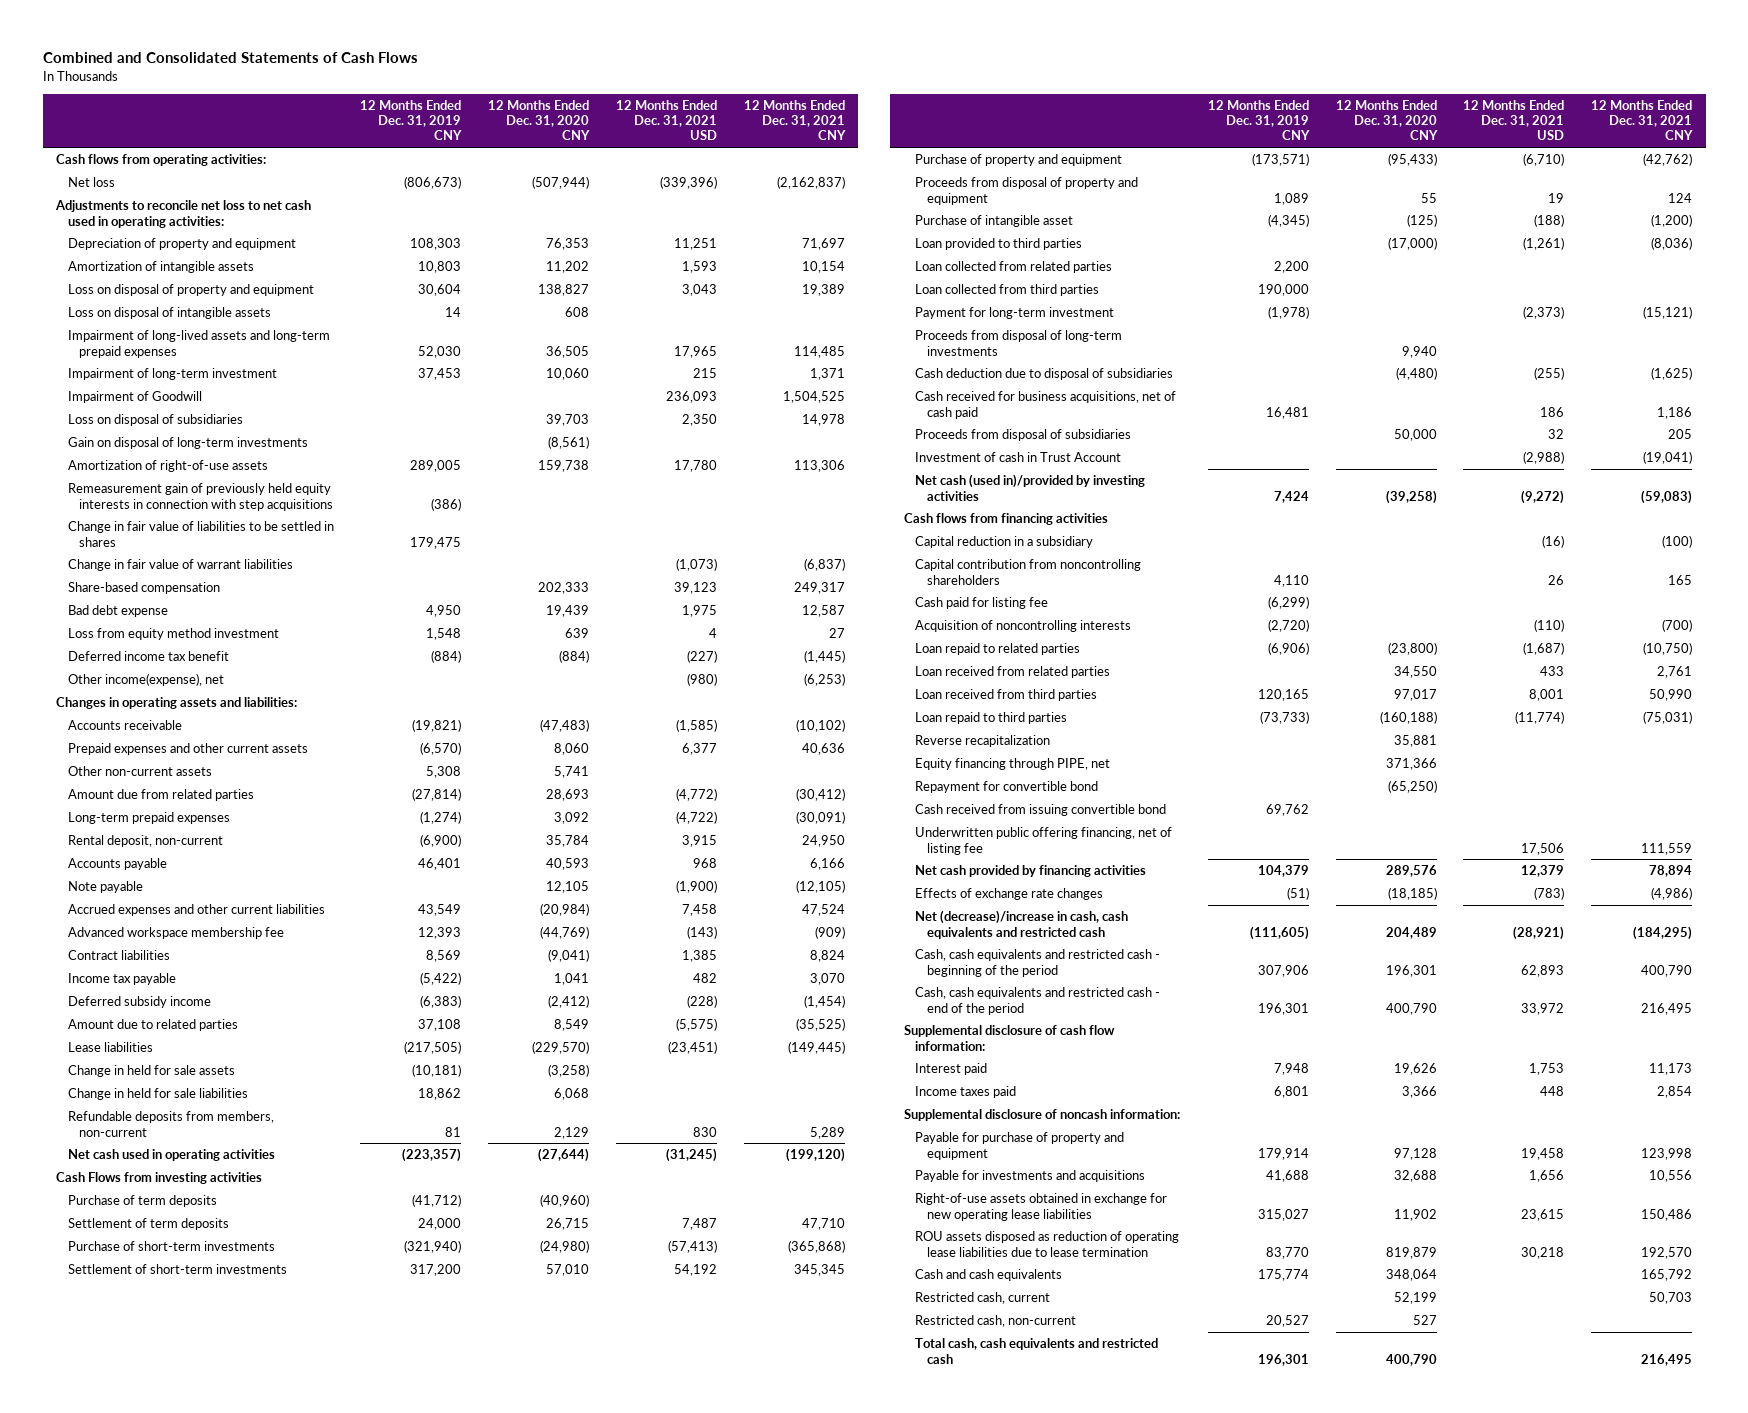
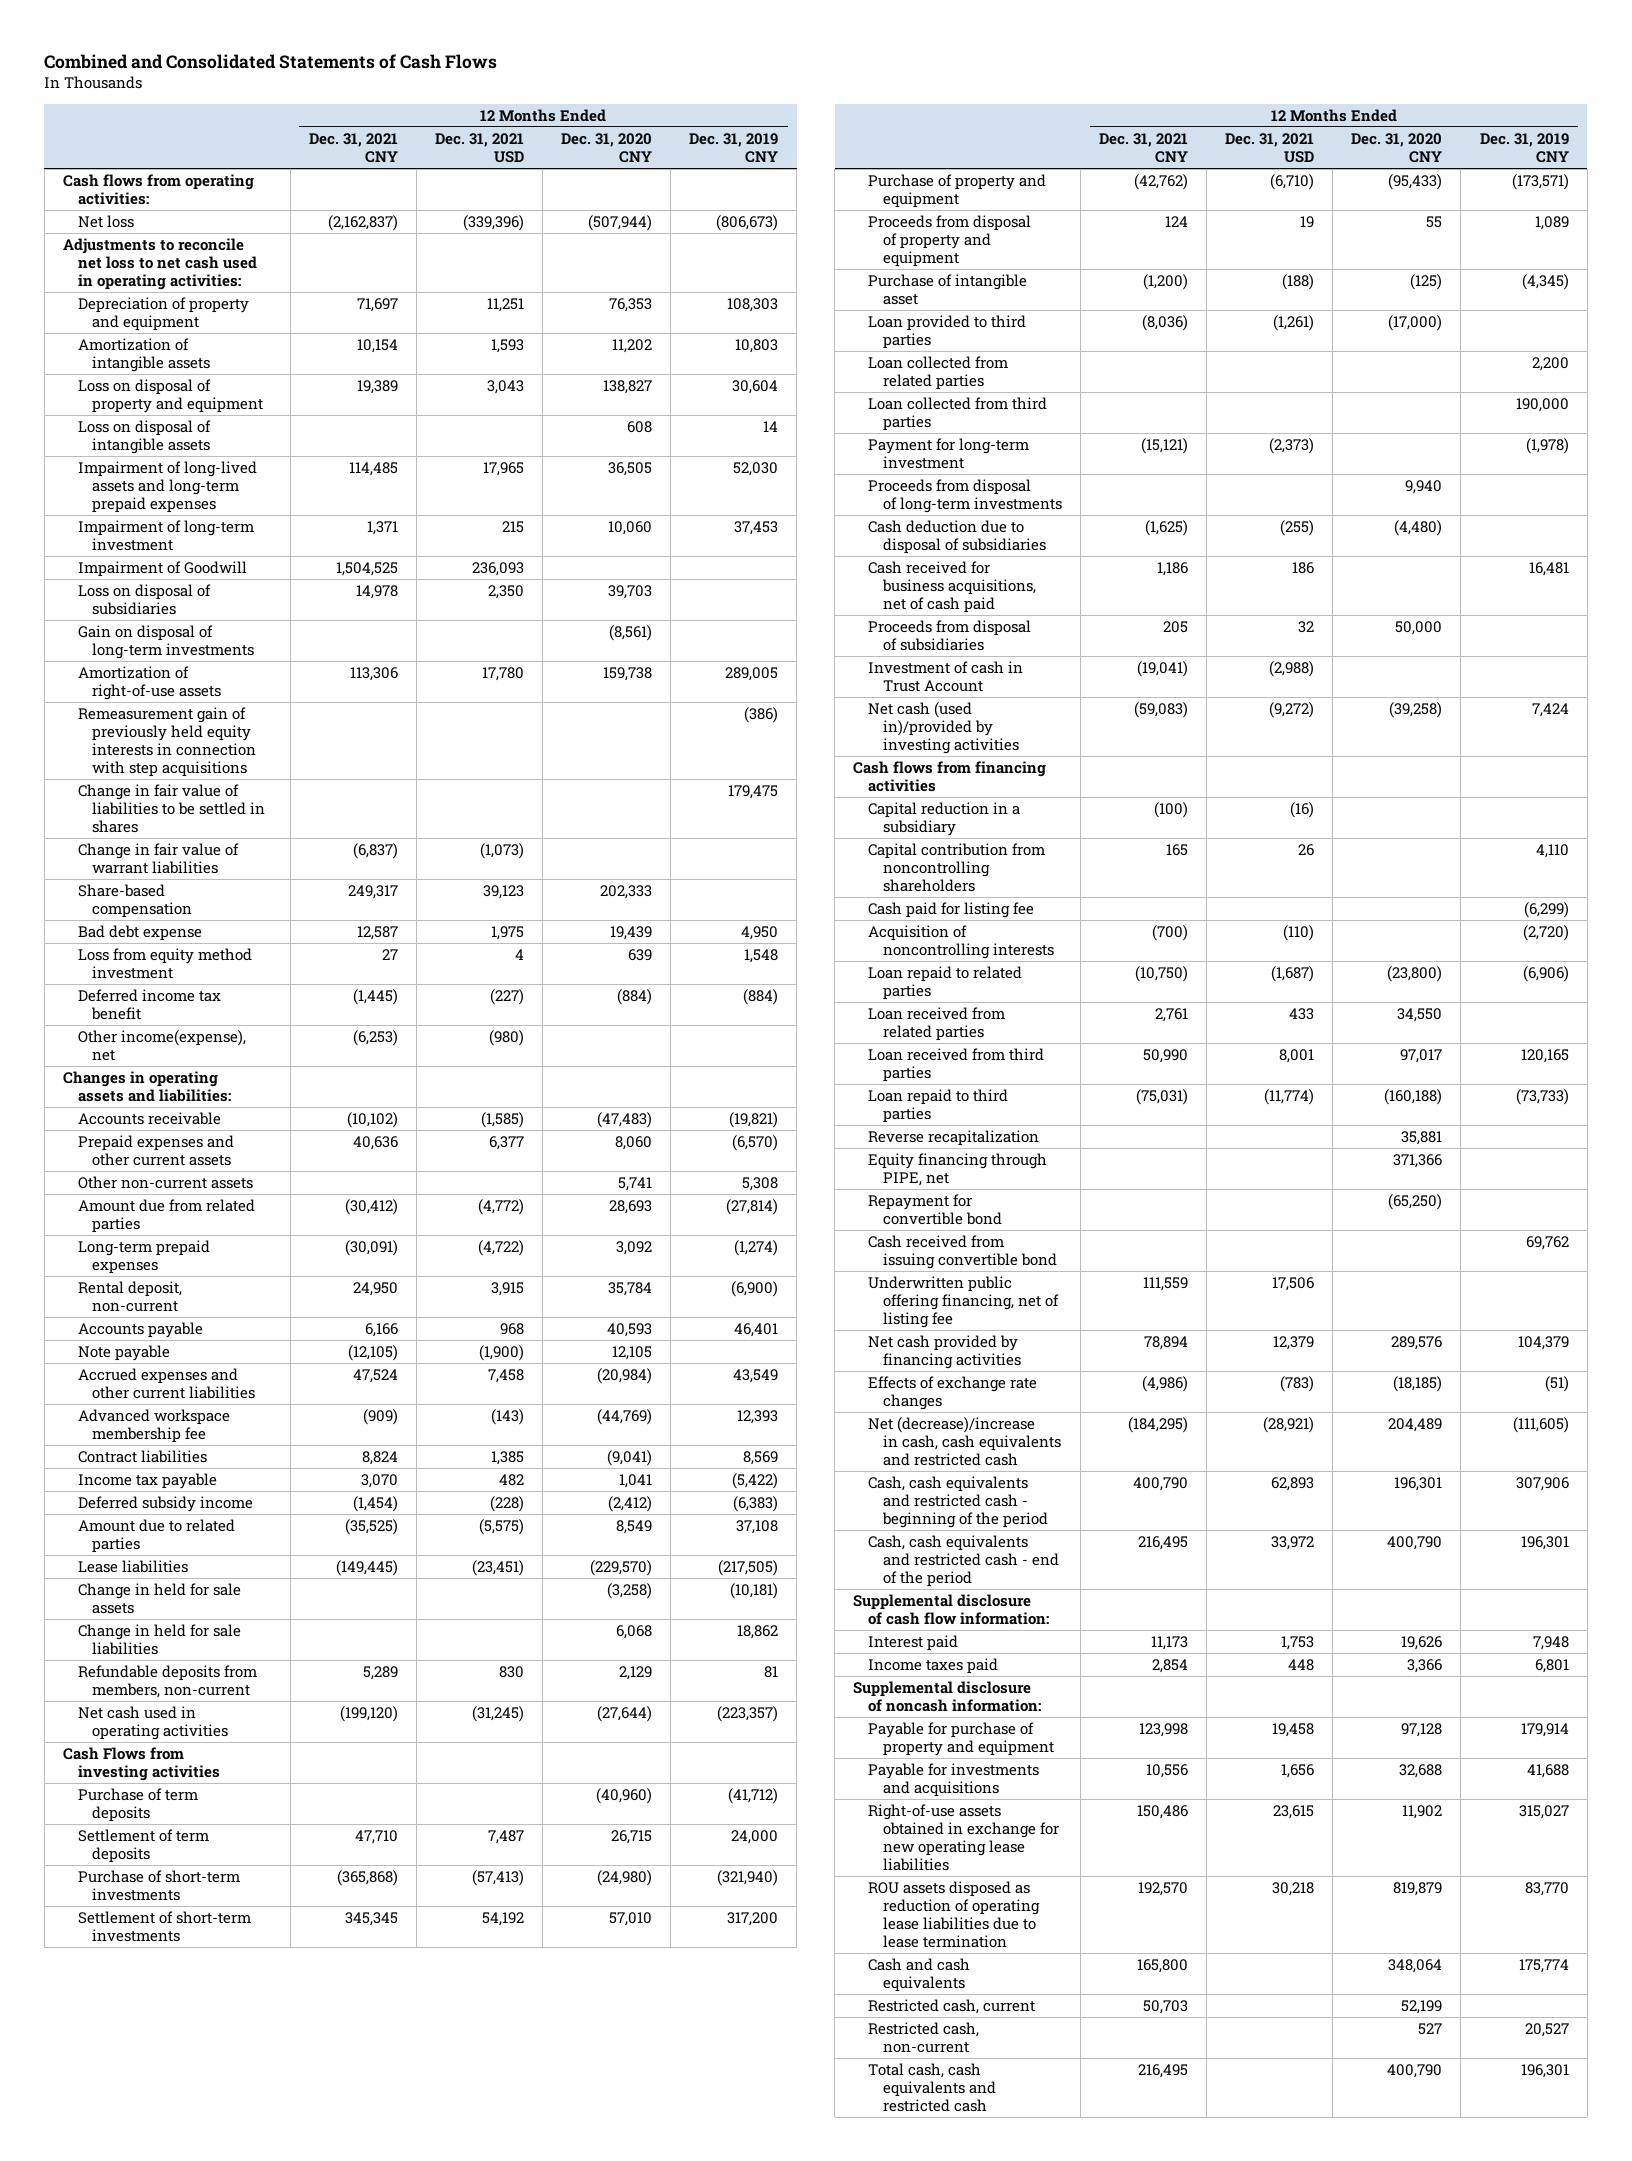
- | 12 Months Ended Dec. 31, 2019 CNY | 12 Months Ended Dec. 31, 2020 CNY | 12 Months Ended Dec. 31, 2021 USD | 12 Months Ended Dec. 31, 2021 CNY
+ | 12 Months Ended Dec. 31, 2021 CNY | 12 Months Ended Dec. 31, 2021 USD | 12 Months Ended Dec. 31, 2020 CNY | 12 Months Ended Dec. 31, 2019 CNY
- Cash and cash equivalents | 175,774 | 348,064 | | 165,792
+ Cash and cash equivalents | 165,800 | | 348,064 | 175,774

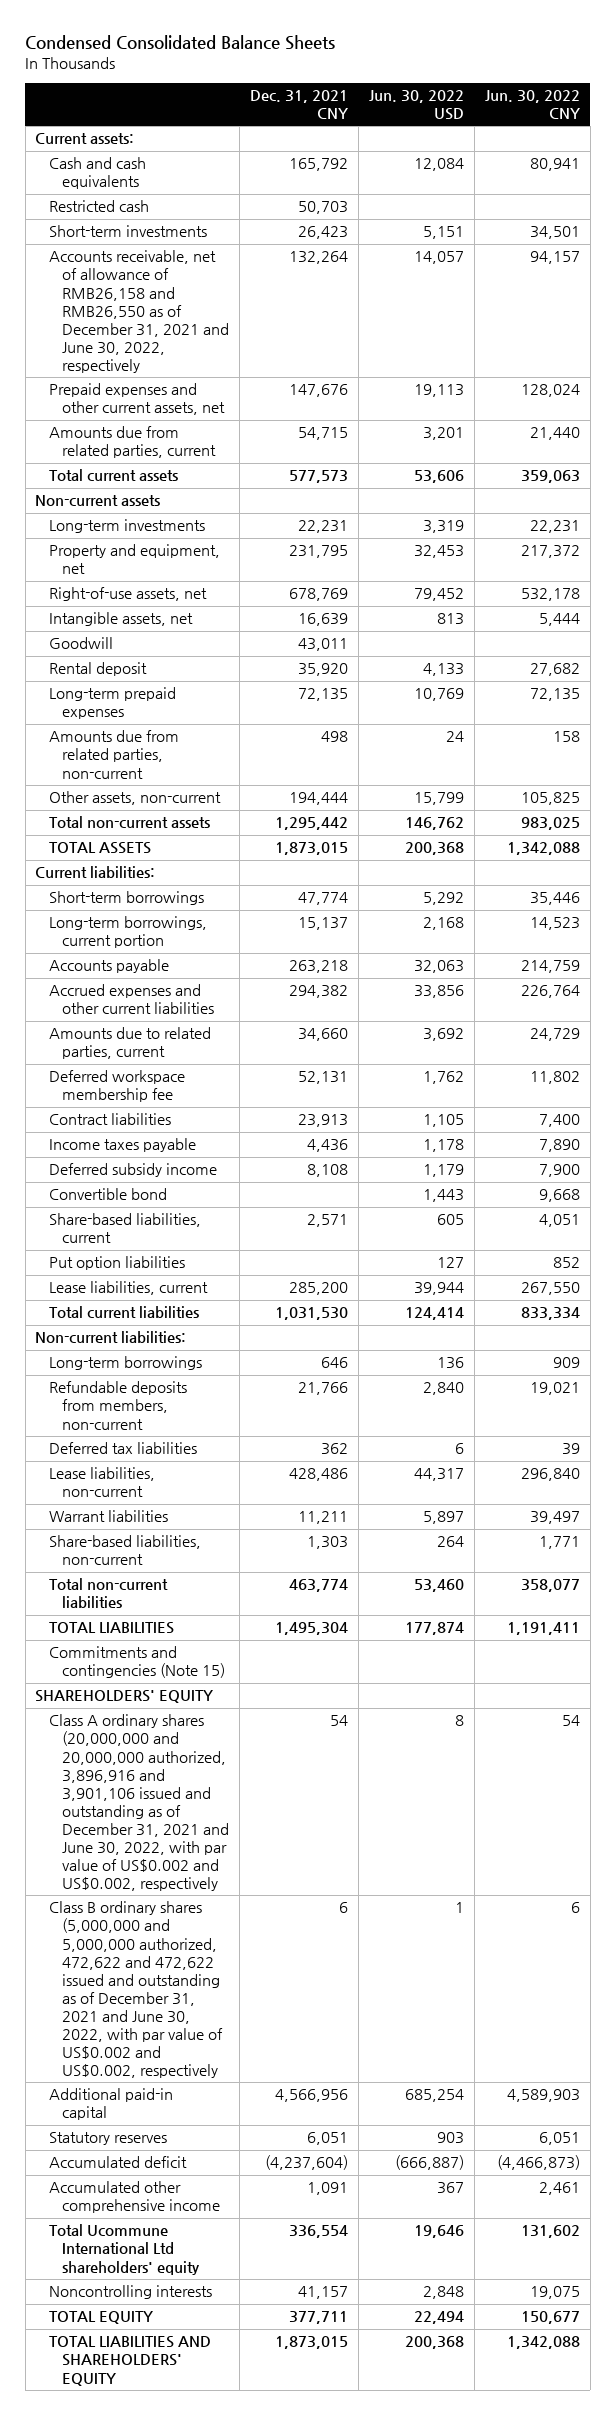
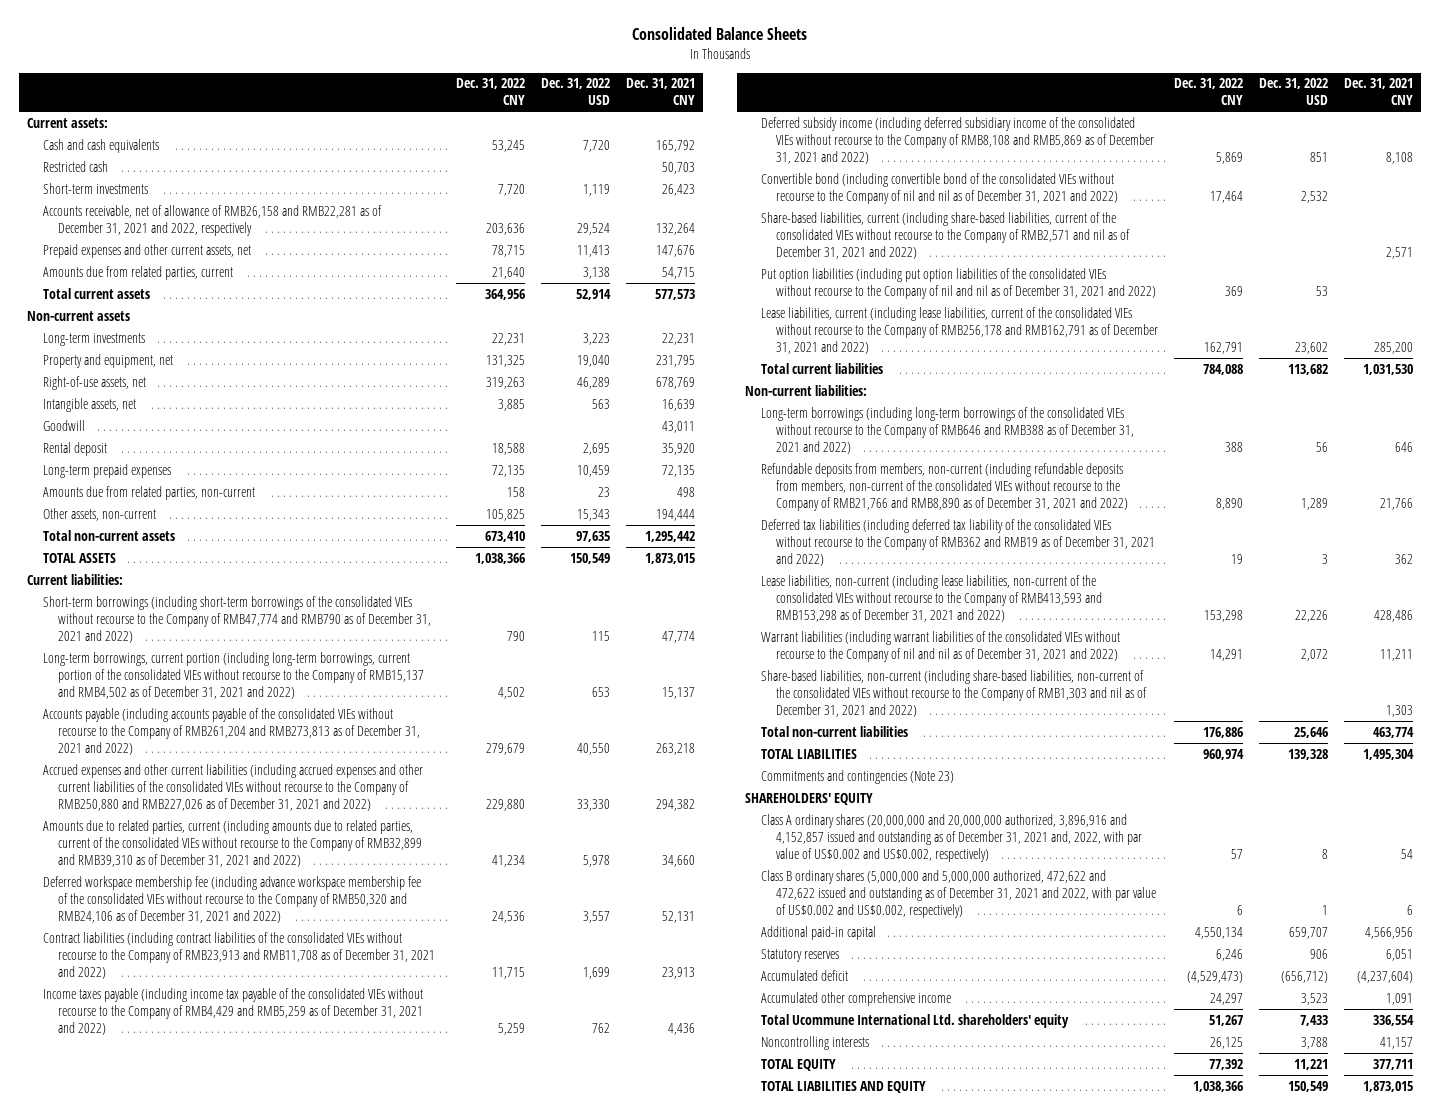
- Condensed Consolidated Balance Sheets
+ Consolidated Balance Sheets
- | Dec. 31, 2021 CNY | Jun. 30, 2022 USD | Jun. 30, 2022 CNY
+ | Dec. 31, 2022 CNY | Dec. 31, 2022 USD | Dec. 31, 2021 CNY
- Accounts receivable, net of allowance of RMB26,158 and RMB26,550 as of December 31, 2021 and June 30, 2022, respectively | 132,264 | 14,057 | 94,157
+ Accounts receivable, net of allowance of RMB26,158 and RMB22,281 as of December 31, 2021 and 2022, respectively | 203,636 | 29,524 | 132,264
- Short-term borrowings | 47,774 | 5,292 | 35,446
- Long-term borrowings, current portion | 15,137 | 2,168 | 14,523
- Accounts payable | 263,218 | 32,063 | 214,759
- Accrued expenses and other current liabilities | 294,382 | 33,856 | 226,764
- Amounts due to related parties, current | 34,660 | 3,692 | 24,729
- Deferred workspace membership fee | 52,131 | 1,762 | 11,802
- Contract liabilities | 23,913 | 1,105 | 7,400
- Income taxes payable | 4,436 | 1,178 | 7,890
- Deferred subsidy income | 8,108 | 1,179 | 7,900
- Convertible bond | | 1,443 | 9,668
- Share-based liabilities, current | 2,571 | 605 | 4,051
- Put option liabilities | | 127 | 852
- Lease liabilities, current | 285,200 | 39,944 | 267,550
+ Short-term borrowings (including short-term borrowings of the consolidated VIEs without recourse to the Company of RMB47,774 and RMB790 as of December 31, 2021 and 2022) | 790 | 115 | 47,774
+ Long-term borrowings, current portion (including long-term borrowings, current portion of the consolidated VIEs without recourse to the Company of RMB15,137 and RMB4,502 as of December 31, 2021 and 2022) | 4,502 | 653 | 15,137
+ Accounts payable (including accounts payable of the consolidated VIEs without recourse to the Company of RMB261,204 and RMB273,813 as of December 31, 2021 and 2022) | 279,679 | 40,550 | 263,218
+ Accrued expenses and other current liabilities (including accrued expenses and other current liabilities of the consolidated VIEs without recourse to the Company of RMB250,880 and RMB227,026 as of December 31, 2021 and 2022) | 229,880 | 33,330 | 294,382
+ Amounts due to related parties, current (including amounts due to related parties, current of the consolidated VIEs without recourse to the Company of RMB32,899 and RMB39,310 as of December 31, 2021 and 2022) | 41,234 | 5,978 | 34,660
+ Deferred workspace membership fee (including advance workspace membership fee of the consolidated VIEs without recourse to the Company of RMB50,320 and RMB24,106 as of December 31, 2021 and 2022) | 24,536 | 3,557 | 52,131
+ Contract liabilities (including contract liabilities of the consolidated VIEs without recourse to the Company of RMB23,913 and RMB11,708 as of December 31, 2021 and 2022) | 11,715 | 1,699 | 23,913
+ Income taxes payable (including income tax payable of the consolidated VIEs without recourse to the Company of RMB4,429 and RMB5,259 as of December 31, 2021 and 2022) | 5,259 | 762 | 4,436
+ Deferred subsidy income (including deferred subsidiary income of the consolidated VIEs without recourse to the Company of RMB8,108 and RMB5,869 as of December 31, 2021 and 2022) | 5,869 | 851 | 8,108
+ Convertible bond (including convertible bond of the consolidated VIEs without recourse to the Company of nil and nil as of December 31, 2021 and 2022) | 17,464 | 2,532 |
+ Share-based liabilities, current (including share-based liabilities, current of the consolidated VIEs without recourse to the Company of RMB2,571 and nil as of December 31, 2021 and 2022) | | | 2,571
+ Put option liabilities (including put option liabilities of the consolidated VIEs without recourse to the Company of nil and nil as of December 31, 2021 and 2022) | 369 | 53 |
+ Lease liabilities, current (including lease liabilities, current of the consolidated VIEs without recourse to the Company of RMB256,178 and RMB162,791 as of December 31, 2021 and 2022) | 162,791 | 23,602 | 285,200
- Long-term borrowings | 646 | 136 | 909
- Refundable deposits from members, non-current | 21,766 | 2,840 | 19,021
- Deferred tax liabilities | 362 | 6 | 39
- Lease liabilities, non-current | 428,486 | 44,317 | 296,840
- Warrant liabilities | 11,211 | 5,897 | 39,497
- Share-based liabilities, non-current | 1,303 | 264 | 1,771
+ Long-term borrowings (including long-term borrowings of the consolidated VIEs without recourse to the Company of RMB646 and RMB388 as of December 31, 2021 and 2022) | 388 | 56 | 646
+ Refundable deposits from members, non-current (including refundable deposits from members, non-current of the consolidated VIEs without recourse to the Company of RMB21,766 and RMB8,890 as of December 31, 2021 and 2022) | 8,890 | 1,289 | 21,766
+ Deferred tax liabilities (including deferred tax liability of the consolidated VIEs without recourse to the Company of RMB362 and RMB19 as of December 31, 2021 and 2022) | 19 | 3 | 362
+ Lease liabilities, non-current (including lease liabilities, non-current of the consolidated VIEs without recourse to the Company of RMB413,593 and RMB153,298 as of December 31, 2021 and 2022) | 153,298 | 22,226 | 428,486
+ Warrant liabilities (including warrant liabilities of the consolidated VIEs without recourse to the Company of nil and nil as of December 31, 2021 and 2022) | 14,291 | 2,072 | 11,211
+ Share-based liabilities, non-current (including share-based liabilities, non-current of the consolidated VIEs without recourse to the Company of RMB1,303 and nil as of December 31, 2021 and 2022) | | | 1,303
- Commitments and contingencies (Note 15)
+ Commitments and contingencies (Note 23)
- Class A ordinary shares (20,000,000 and 20,000,000 authorized, 3,896,916 and 3,901,106 issued and outstanding as of December 31, 2021 and June 30, 2022, with par value of US$0.002 and US$0.002, respectively | 54 | 8 | 54
- Class B ordinary shares (5,000,000 and 5,000,000 authorized, 472,622 and 472,622 issued and outstanding as of December 31, 2021 and June 30, 2022, with par value of US$0.002 and US$0.002, respectively | 6 | 1 | 6
+ Class A ordinary shares (20,000,000 and 20,000,000 authorized, 3,896,916 and 4,152,857 issued and outstanding as of December 31, 2021 and, 2022, with par value of US$0.002 and US$0.002, respectively) | 57 | 8 | 54
+ Class B ordinary shares (5,000,000 and 5,000,000 authorized, 472,622 and 472,622 issued and outstanding as of December 31, 2021 and 2022, with par value of US$0.002 and US$0.002, respectively) | 6 | 1 | 6
- Total Ucommune International Ltd shareholders' equity | 336,554 | 19,646 | 131,602
+ Total Ucommune International Ltd. shareholders' equity | 51,267 | 7,433 | 336,554
- TOTAL LIABILITIES AND SHAREHOLDERS' EQUITY | 1,873,015 | 200,368 | 1,342,088
+ TOTAL LIABILITIES AND EQUITY | 1,038,366 | 150,549 | 1,873,015

